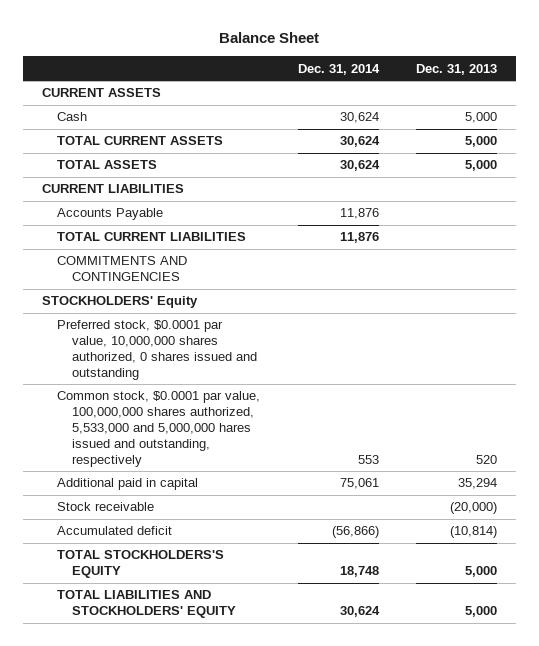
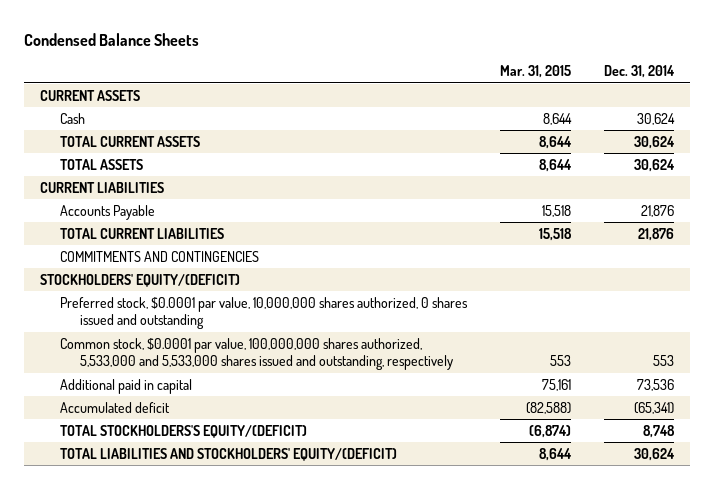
- Balance Sheet
+ Condensed Balance Sheets
- | Dec. 31, 2014 | Dec. 31, 2013
+ | Mar. 31, 2015 | Dec. 31, 2014
- Accounts Payable | 11,876 |
- TOTAL CURRENT LIABILITIES | 11,876 |
+ Accounts Payable | 15,518 | 21,876
+ TOTAL CURRENT LIABILITIES | 15,518 | 21,876
- STOCKHOLDERS' Equity
+ STOCKHOLDERS' EQUITY/(DEFICIT)
- Common stock, $0.0001 par value, 100,000,000 shares authorized, 5,533,000 and 5,000,000 hares issued and outstanding, respectively | 553 | 520
- Additional paid in capital | 75,061 | 35,294
- Stock receivable | | (20,000)
- Accumulated deficit | (56,866) | (10,814)
- TOTAL STOCKHOLDERS'S EQUITY | 18,748 | 5,000
- TOTAL LIABILITIES AND STOCKHOLDERS' EQUITY | 30,624 | 5,000
+ Common stock, $0.0001 par value, 100,000,000 shares authorized, 5,533,000 and 5,533,000 shares issued and outstanding, respectively | 553 | 553
+ Additional paid in capital | 75,161 | 73,536
+ Accumulated deficit | (82,588) | (65,341)
+ TOTAL STOCKHOLDERS'S EQUITY/(DEFICIT) | (6,874) | 8,748
+ TOTAL LIABILITIES AND STOCKHOLDERS' EQUITY/(DEFICIT) | 8,644 | 30,624

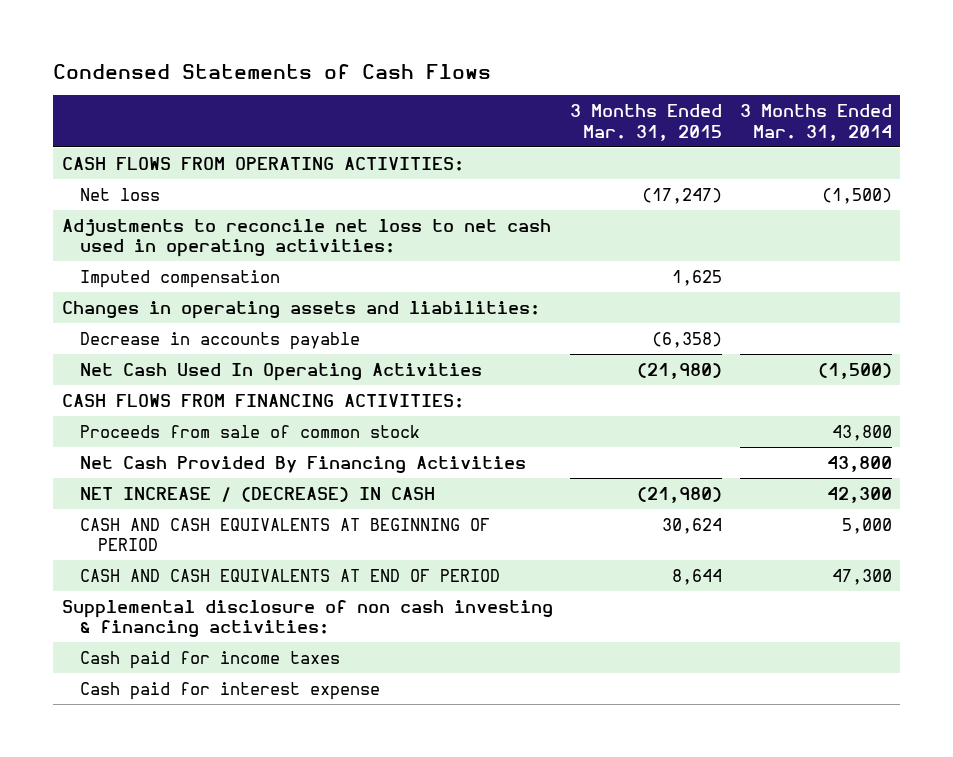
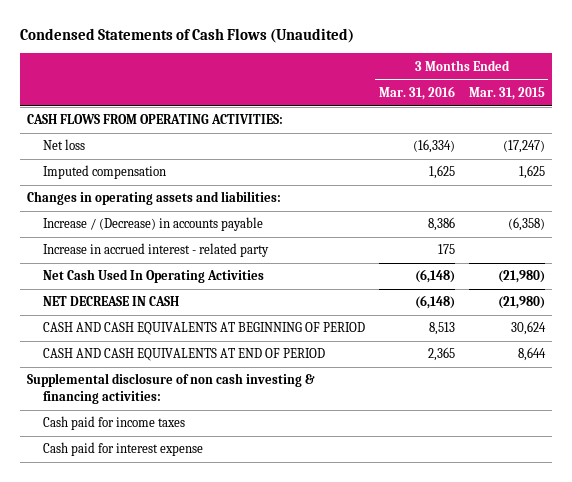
- Condensed Statements of Cash Flows
+ Condensed Statements of Cash Flows (Unaudited)
- | 3 Months Ended Mar. 31, 2015 | 3 Months Ended Mar. 31, 2014
+ | 3 Months Ended Mar. 31, 2016 | 3 Months Ended Mar. 31, 2015
- Adjustments to reconcile net loss to net cash used in operating activities:
- Decrease in accounts payable | (6,358) |
+ Increase / (Decrease) in accounts payable | 8,386 | (6,358)
+ Increase in accrued interest - related party | 175 |
- CASH FLOWS FROM FINANCING ACTIVITIES:
- Proceeds from sale of common stock | | 43,800
- Net Cash Provided By Financing Activities | | 43,800
- NET INCREASE / (DECREASE) IN CASH | (21,980) | 42,300
+ NET DECREASE IN CASH | (6,148) | (21,980)

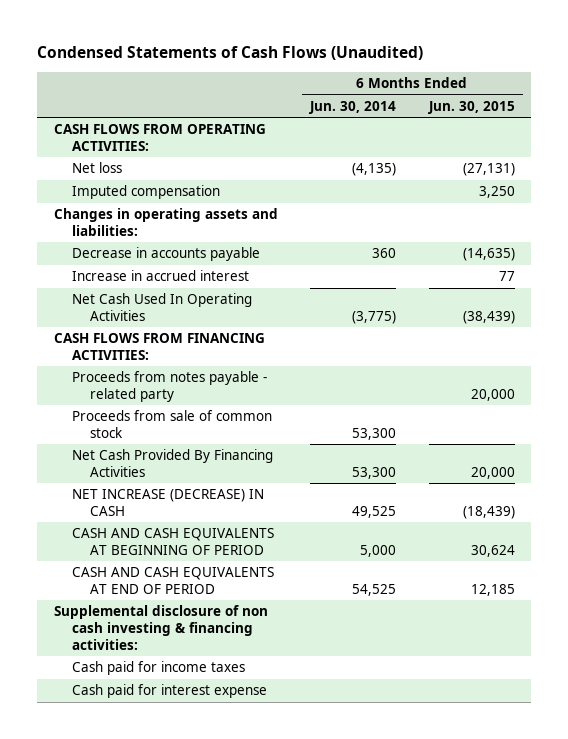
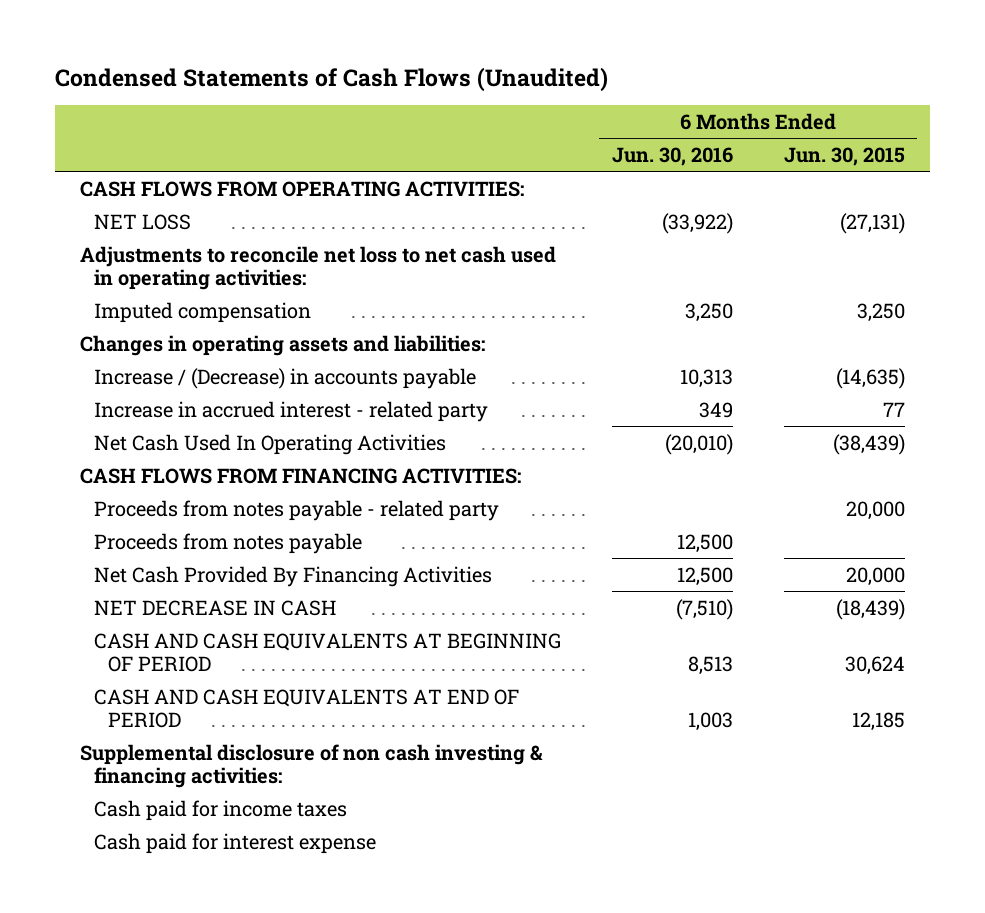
- | 6 Months Ended Jun. 30, 2014 | 6 Months Ended Jun. 30, 2015
+ | 6 Months Ended Jun. 30, 2016 | 6 Months Ended Jun. 30, 2015
- Net loss | (4,135) | (27,131)
+ NET LOSS | (33,922) | (27,131)
+ Adjustments to reconcile net loss to net cash used in operating activities:
- Decrease in accounts payable | 360 | (14,635)
- Increase in accrued interest | | 77
+ Increase / (Decrease) in accounts payable | 10,313 | (14,635)
+ Increase in accrued interest - related party | 349 | 77
- Proceeds from sale of common stock | 53,300 |
+ Proceeds from notes payable | 12,500 |
- NET INCREASE (DECREASE) IN CASH | 49,525 | (18,439)
+ NET DECREASE IN CASH | (7,510) | (18,439)

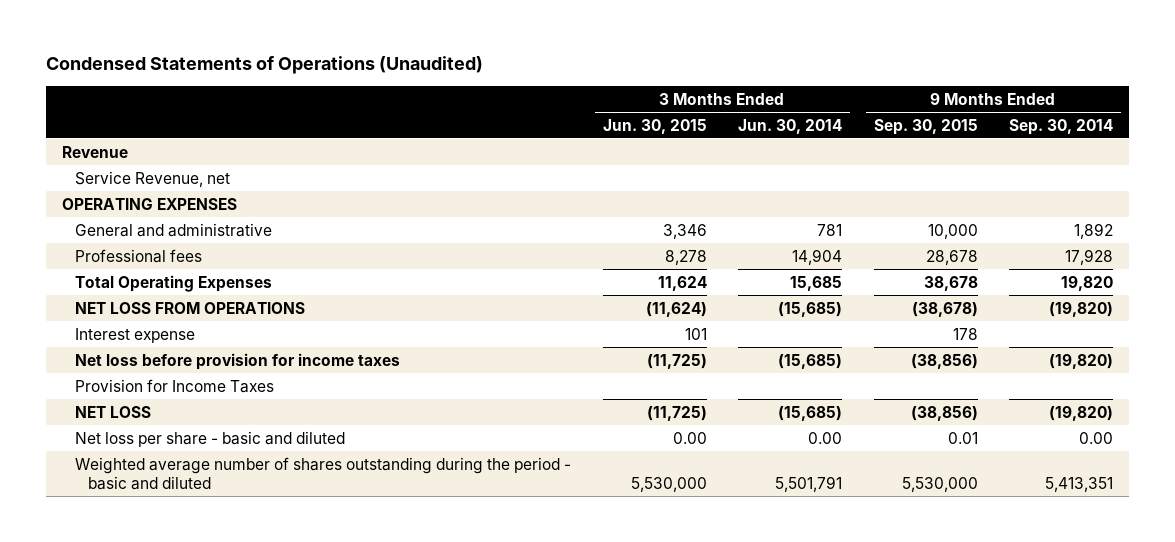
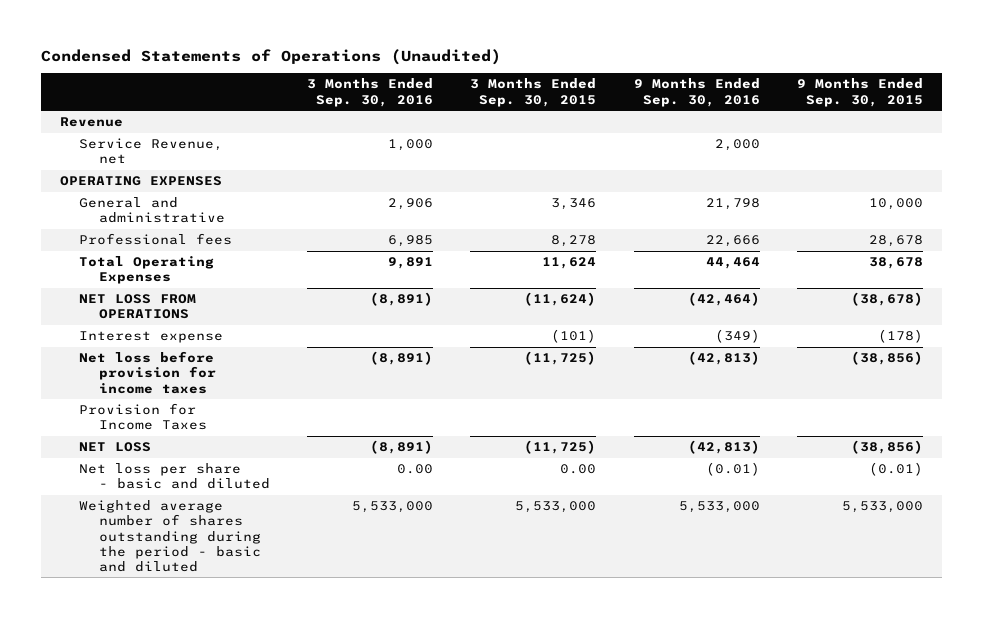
- | 3 Months Ended Jun. 30, 2015 | 3 Months Ended Jun. 30, 2014 | 9 Months Ended Sep. 30, 2015 | 9 Months Ended Sep. 30, 2014
+ | 3 Months Ended Sep. 30, 2016 | 3 Months Ended Sep. 30, 2015 | 9 Months Ended Sep. 30, 2016 | 9 Months Ended Sep. 30, 2015
- Interest expense | 101 | | 178 |
+ Interest expense | | (101) | (349) | (178)
- Net loss per share - basic and diluted | 0.00 | 0.00 | 0.01 | 0.00
- Weighted average number of shares outstanding during the period - basic and diluted | 5,530,000 | 5,501,791 | 5,530,000 | 5,413,351
+ Net loss per share - basic and diluted | 0.00 | 0.00 | (0.01) | (0.01)
+ Weighted average number of shares outstanding during the period - basic and diluted | 5,533,000 | 5,533,000 | 5,533,000 | 5,533,000

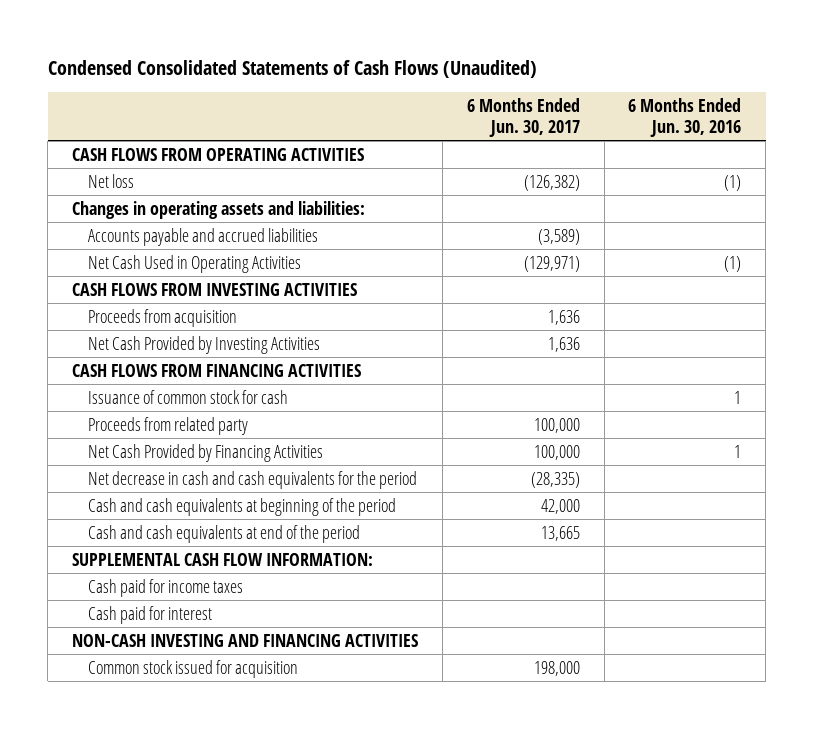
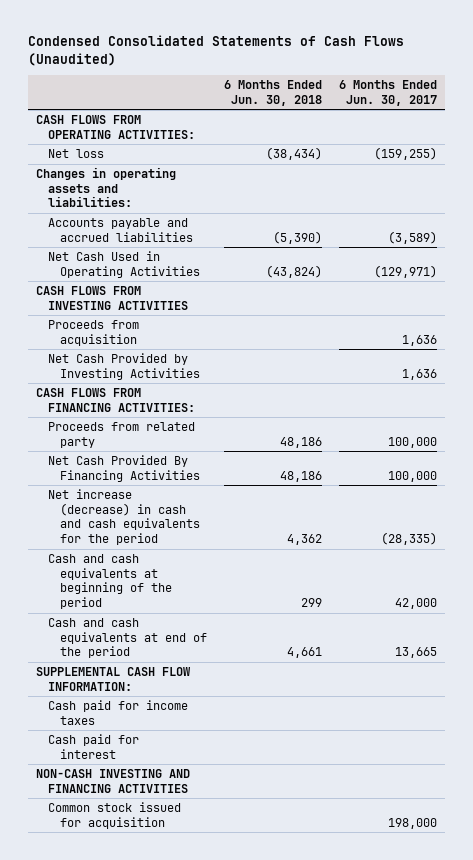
- | 6 Months Ended Jun. 30, 2017 | 6 Months Ended Jun. 30, 2016
+ | 6 Months Ended Jun. 30, 2018 | 6 Months Ended Jun. 30, 2017
- CASH FLOWS FROM OPERATING ACTIVITIES
- Net loss | (126,382) | (1)
+ CASH FLOWS FROM OPERATING ACTIVITIES:
+ Net loss | (38,434) | (159,255)
- CASH FLOWS FROM FINANCING ACTIVITIES
- Issuance of common stock for cash | | 1
+ CASH FLOWS FROM FINANCING ACTIVITIES:
- Net Cash Provided by Financing Activities | 100,000 | 1
- Net decrease in cash and cash equivalents for the period | (28,335) |
+ Net Cash Provided By Financing Activities | 48,186 | 100,000
+ Net increase (decrease) in cash and cash equivalents for the period | 4,362 | (28,335)

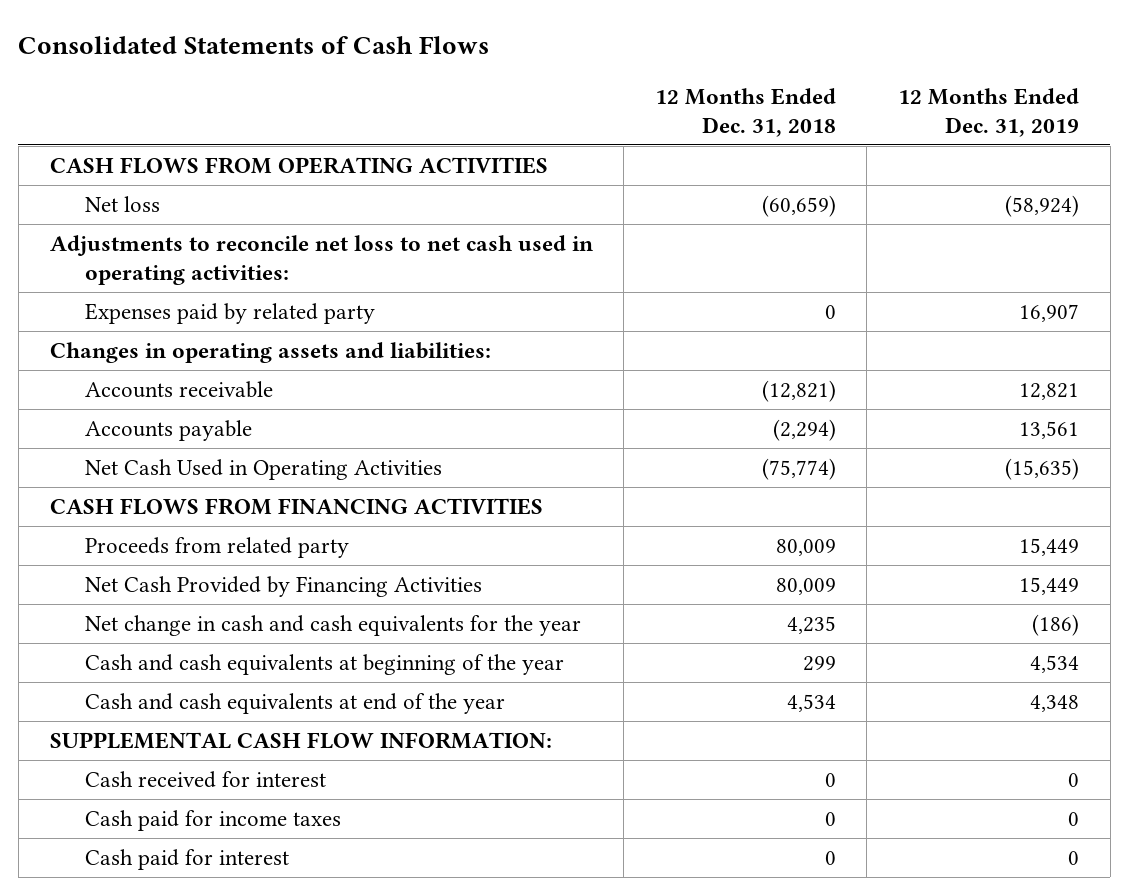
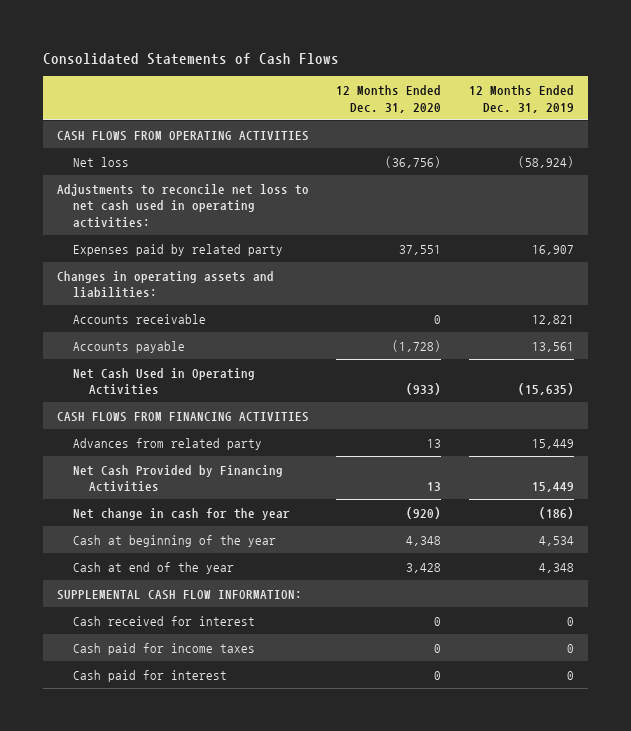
- | 12 Months Ended Dec. 31, 2018 | 12 Months Ended Dec. 31, 2019
+ | 12 Months Ended Dec. 31, 2020 | 12 Months Ended Dec. 31, 2019
- Proceeds from related party | 80,009 | 15,449
+ Advances from related party | 13 | 15,449
- Net change in cash and cash equivalents for the year | 4,235 | (186)
- Cash and cash equivalents at beginning of the year | 299 | 4,534
- Cash and cash equivalents at end of the year | 4,534 | 4,348
+ Net change in cash for the year | (920) | (186)
+ Cash at beginning of the year | 4,348 | 4,534
+ Cash at end of the year | 3,428 | 4,348

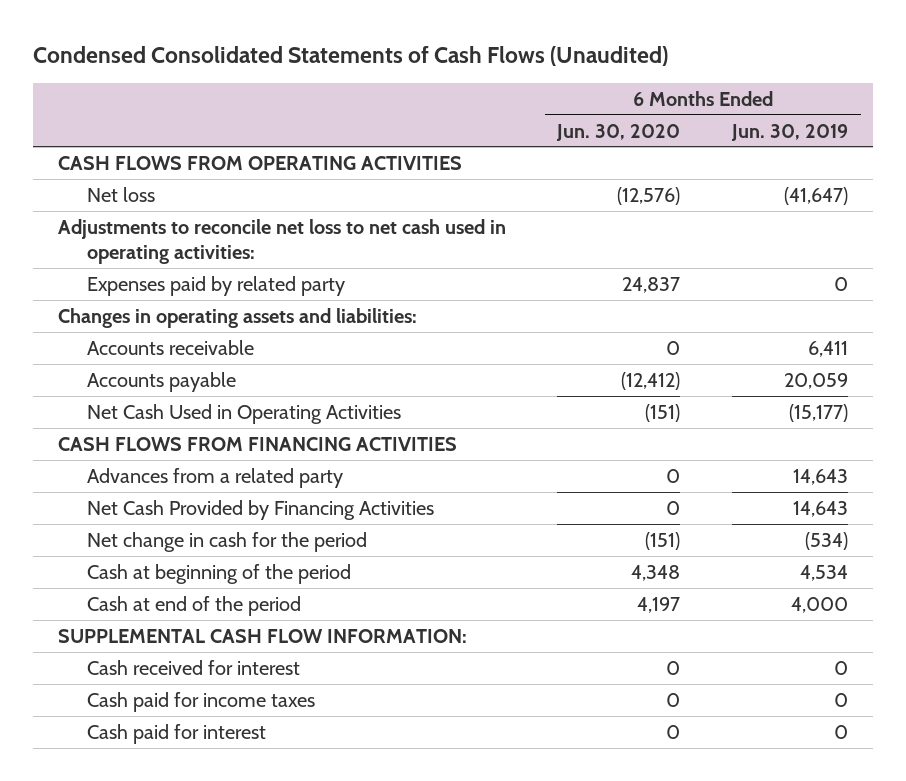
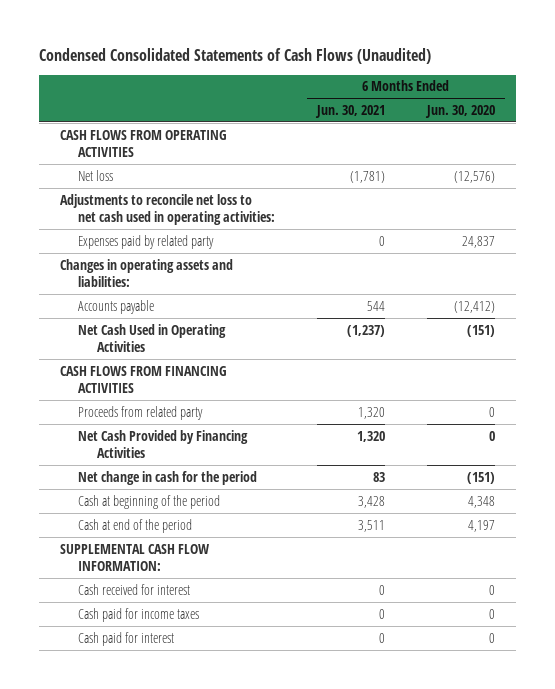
- | 6 Months Ended Jun. 30, 2020 | 6 Months Ended Jun. 30, 2019
+ | 6 Months Ended Jun. 30, 2021 | 6 Months Ended Jun. 30, 2020
- Accounts receivable | 0 | 6,411
- Advances from a related party | 0 | 14,643
+ Proceeds from related party | 1,320 | 0

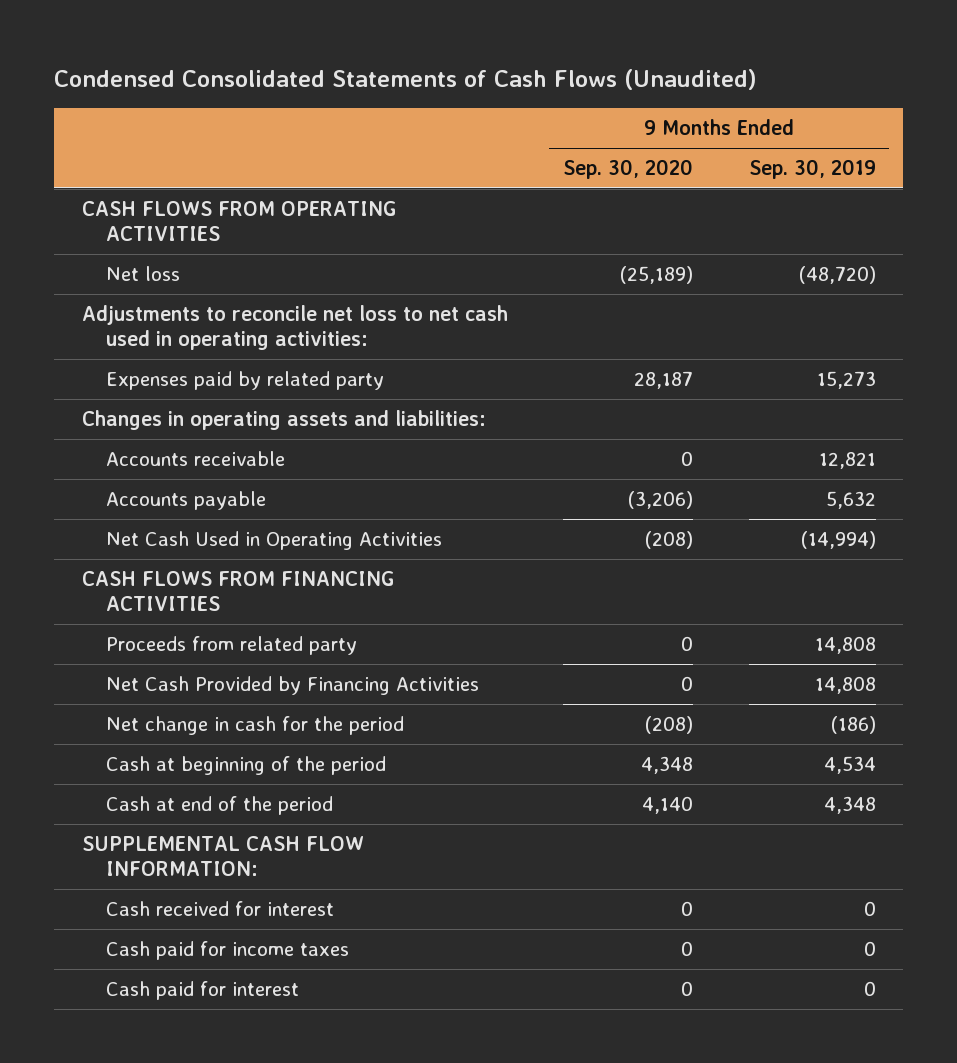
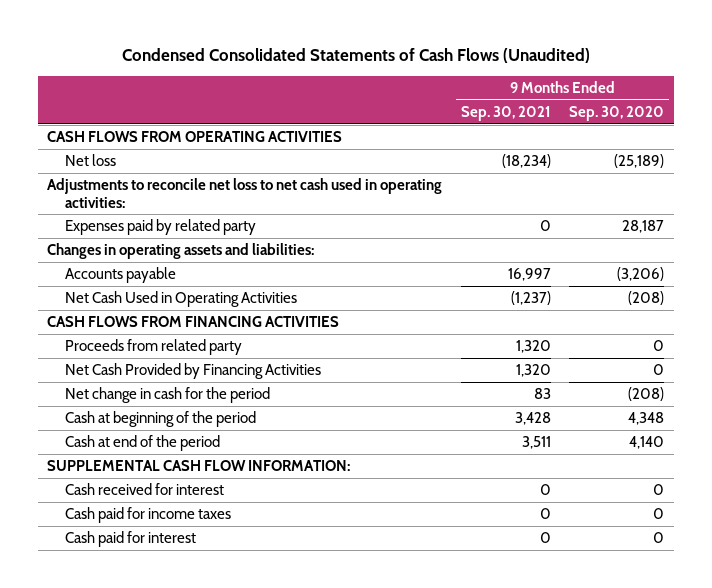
- | 9 Months Ended Sep. 30, 2020 | 9 Months Ended Sep. 30, 2019
+ | 9 Months Ended Sep. 30, 2021 | 9 Months Ended Sep. 30, 2020
- Accounts receivable | 0 | 12,821

